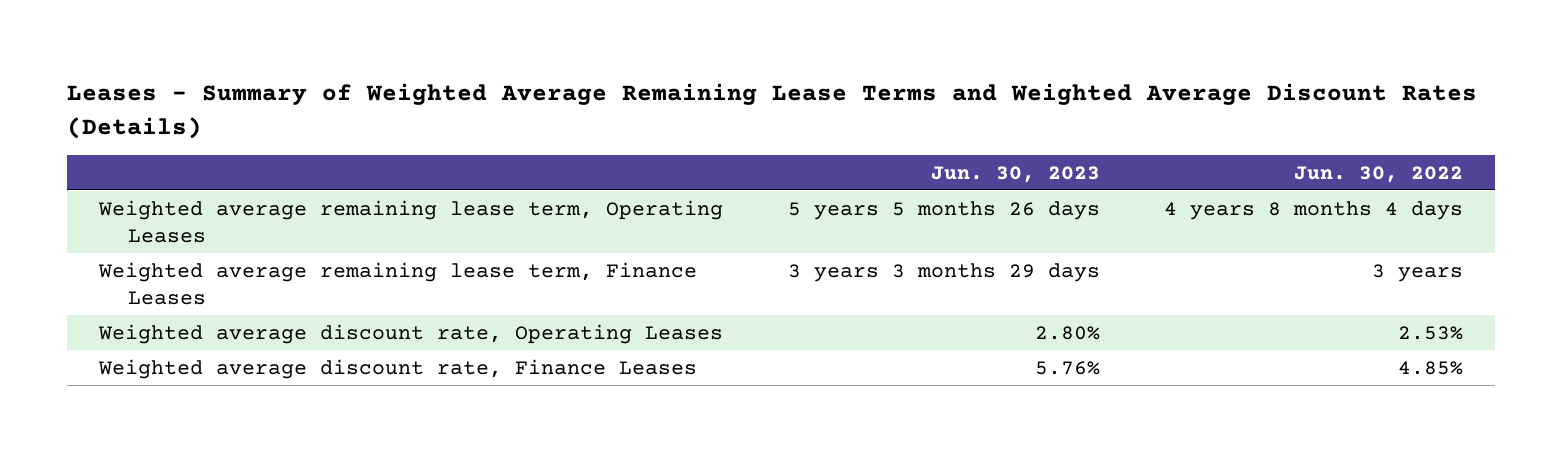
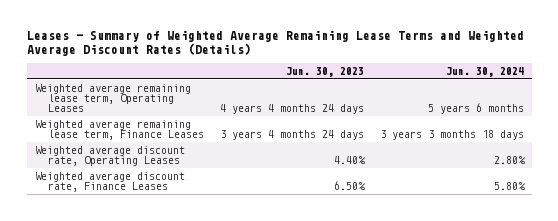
- | Jun. 30, 2023 | Jun. 30, 2022
+ | Jun. 30, 2023 | Jun. 30, 2024
- Weighted average remaining lease term, Operating Leases | 5 years 5 months 26 days | 4 years 8 months 4 days
- Weighted average remaining lease term, Finance Leases | 3 years 3 months 29 days | 3 years
- Weighted average discount rate, Operating Leases | 2.80% | 2.53%
- Weighted average discount rate, Finance Leases | 5.76% | 4.85%
+ Weighted average remaining lease term, Operating Leases | 4 years 4 months 24 days | 5 years 6 months
+ Weighted average remaining lease term, Finance Leases | 3 years 4 months 24 days | 3 years 3 months 18 days
+ Weighted average discount rate, Operating Leases | 4.40% | 2.80%
+ Weighted average discount rate, Finance Leases | 6.50% | 5.80%

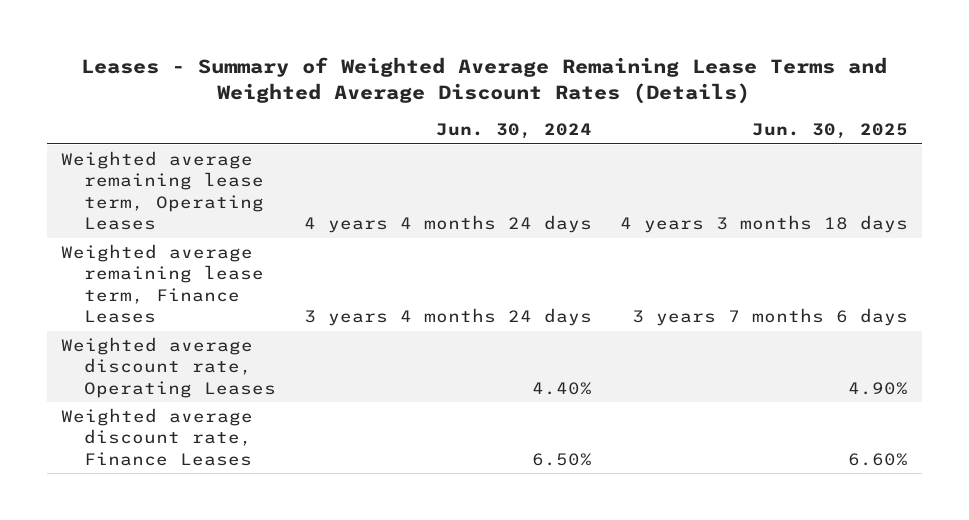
- | Jun. 30, 2023 | Jun. 30, 2024
+ | Jun. 30, 2024 | Jun. 30, 2025
- Weighted average remaining lease term, Operating Leases | 4 years 4 months 24 days | 5 years 6 months
- Weighted average remaining lease term, Finance Leases | 3 years 4 months 24 days | 3 years 3 months 18 days
- Weighted average discount rate, Operating Leases | 4.40% | 2.80%
- Weighted average discount rate, Finance Leases | 6.50% | 5.80%
+ Weighted average remaining lease term, Operating Leases | 4 years 4 months 24 days | 4 years 3 months 18 days
+ Weighted average remaining lease term, Finance Leases | 3 years 4 months 24 days | 3 years 7 months 6 days
+ Weighted average discount rate, Operating Leases | 4.40% | 4.90%
+ Weighted average discount rate, Finance Leases | 6.50% | 6.60%

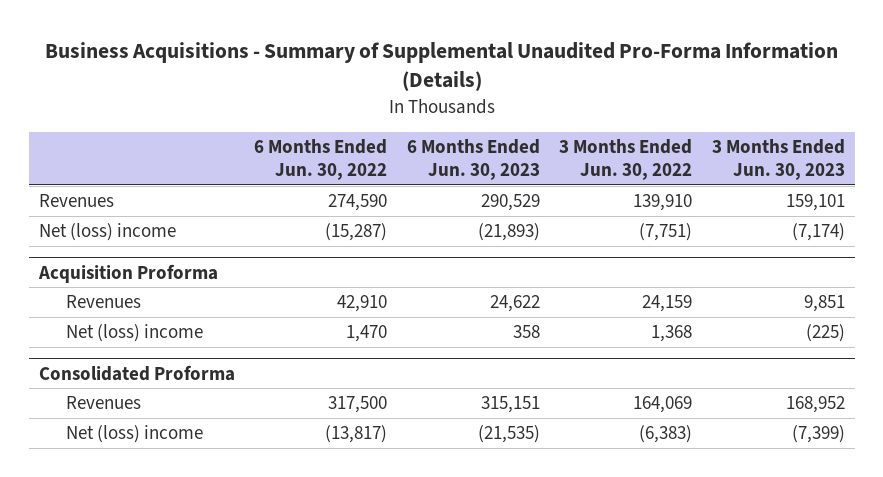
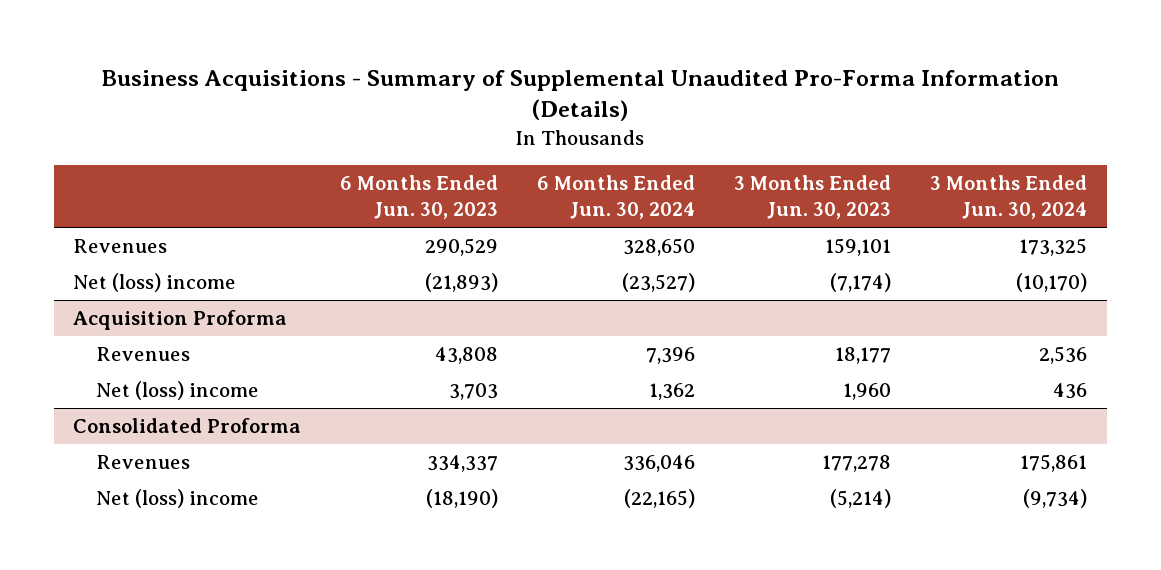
- | 6 Months Ended Jun. 30, 2022 | 6 Months Ended Jun. 30, 2023 | 3 Months Ended Jun. 30, 2022 | 3 Months Ended Jun. 30, 2023
+ | 6 Months Ended Jun. 30, 2023 | 6 Months Ended Jun. 30, 2024 | 3 Months Ended Jun. 30, 2023 | 3 Months Ended Jun. 30, 2024
@ Acquisition Proforma
- Revenues | 42,910 | 24,622 | 24,159 | 9,851
- Net (loss) income | 1,470 | 358 | 1,368 | (225)
+ Revenues | 43,808 | 7,396 | 18,177 | 2,536
+ Net (loss) income | 3,703 | 1,362 | 1,960 | 436
@ Consolidated Proforma
- Revenues | 317,500 | 315,151 | 164,069 | 168,952
- Net (loss) income | (13,817) | (21,535) | (6,383) | (7,399)
+ Revenues | 334,337 | 336,046 | 177,278 | 175,861
+ Net (loss) income | (18,190) | (22,165) | (5,214) | (9,734)

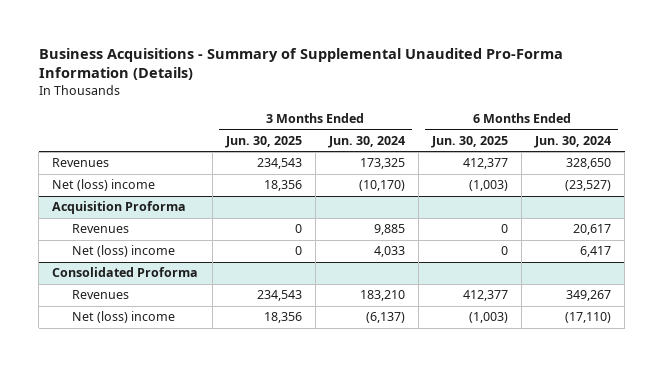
- | 6 Months Ended Jun. 30, 2023 | 6 Months Ended Jun. 30, 2024 | 3 Months Ended Jun. 30, 2023 | 3 Months Ended Jun. 30, 2024
+ | 3 Months Ended Jun. 30, 2025 | 3 Months Ended Jun. 30, 2024 | 6 Months Ended Jun. 30, 2025 | 6 Months Ended Jun. 30, 2024
@ Acquisition Proforma
- Revenues | 43,808 | 7,396 | 18,177 | 2,536
- Net (loss) income | 3,703 | 1,362 | 1,960 | 436
+ Revenues | 0 | 9,885 | 0 | 20,617
+ Net (loss) income | 0 | 4,033 | 0 | 6,417
@ Consolidated Proforma
- Revenues | 334,337 | 336,046 | 177,278 | 175,861
- Net (loss) income | (18,190) | (22,165) | (5,214) | (9,734)
+ Revenues | 234,543 | 183,210 | 412,377 | 349,267
+ Net (loss) income | 18,356 | (6,137) | (1,003) | (17,110)

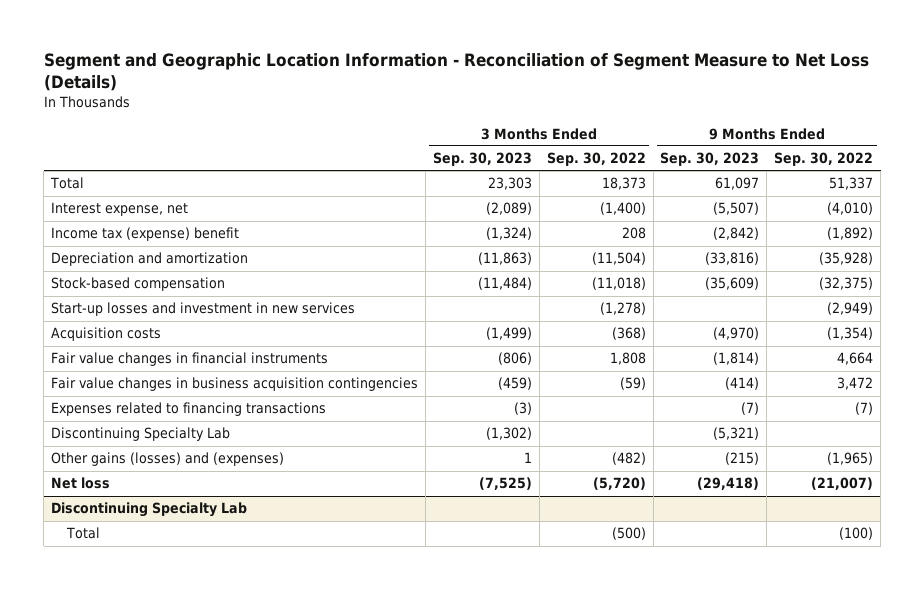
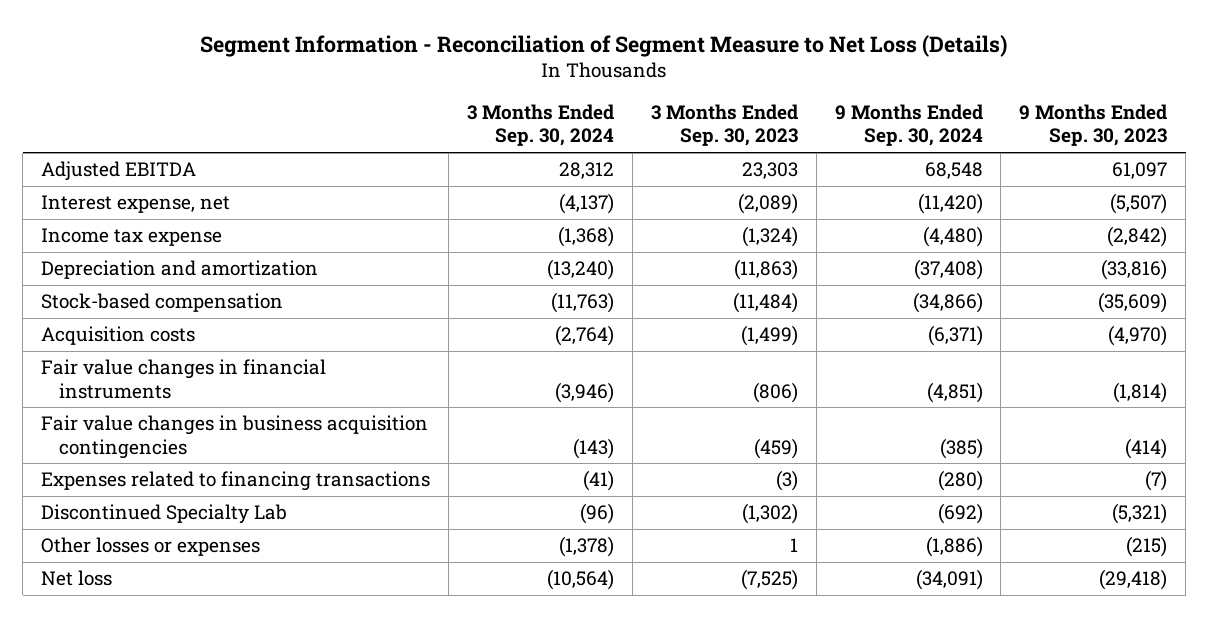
- Segment and Geographic Location Information - Reconciliation of Segment Measure to Net Loss (Details)
+ Segment Information - Reconciliation of Segment Measure to Net Loss (Details)
- | 3 Months Ended Sep. 30, 2023 | 3 Months Ended Sep. 30, 2022 | 9 Months Ended Sep. 30, 2023 | 9 Months Ended Sep. 30, 2022
+ | 3 Months Ended Sep. 30, 2024 | 3 Months Ended Sep. 30, 2023 | 9 Months Ended Sep. 30, 2024 | 9 Months Ended Sep. 30, 2023
- Total | 23,303 | 18,373 | 61,097 | 51,337
+ Adjusted EBITDA | 28,312 | 23,303 | 68,548 | 61,097
- Income tax (expense) benefit | (1,324) | 208 | (2,842) | (1,892)
+ Income tax expense | (1,368) | (1,324) | (4,480) | (2,842)
- Start-up losses and investment in new services | | (1,278) | | (2,949)
- Discontinuing Specialty Lab | (1,302) | | (5,321) |
- Other gains (losses) and (expenses) | 1 | (482) | (215) | (1,965)
+ Discontinued Specialty Lab | (96) | (1,302) | (692) | (5,321)
+ Other losses or expenses | (1,378) | 1 | (1,886) | (215)
- Discontinuing Specialty Lab
- Total | | (500) | | (100)

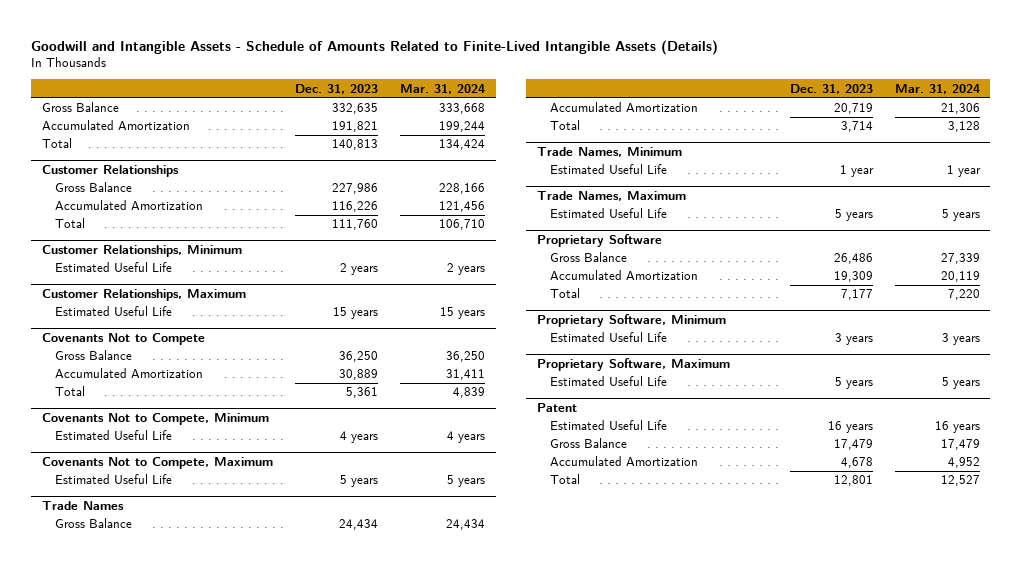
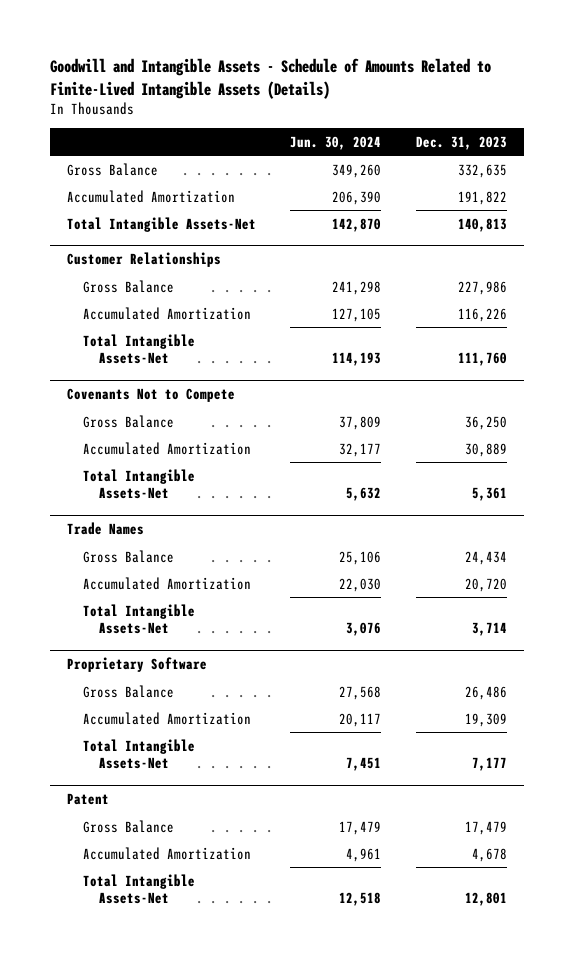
- | Dec. 31, 2023 | Mar. 31, 2024
+ | Jun. 30, 2024 | Dec. 31, 2023
- Accumulated Amortization | 191,821 | 199,244
- Total | 140,813 | 134,424
+ Accumulated Amortization | 206,390 | 191,822
+ Total Intangible Assets-Net | 142,870 | 140,813
@ Customer Relationships
- Total | 111,760 | 106,710
- Customer Relationships, Minimum
- Estimated Useful Life | 2 years | 2 years
- Customer Relationships, Maximum
- Estimated Useful Life | 15 years | 15 years
@ Customer Relationships
+ Total Intangible Assets-Net | 114,193 | 111,760
@ Covenants Not to Compete
- Total | 5,361 | 4,839
- Covenants Not to Compete, Minimum
- Estimated Useful Life | 4 years | 4 years
- Covenants Not to Compete, Maximum
- Estimated Useful Life | 5 years | 5 years
@ Covenants Not to Compete
+ Total Intangible Assets-Net | 5,632 | 5,361
@ Trade Names
- Accumulated Amortization | 20,719 | 21,306
- Total | 3,714 | 3,128
- Trade Names, Minimum
- Estimated Useful Life | 1 year | 1 year
- Trade Names, Maximum
- Estimated Useful Life | 5 years | 5 years
@ Trade Names
+ Accumulated Amortization | 22,030 | 20,720
+ Total Intangible Assets-Net | 3,076 | 3,714
@ Proprietary Software
- Total | 7,177 | 7,220
- Proprietary Software, Minimum
- Estimated Useful Life | 3 years | 3 years
- Proprietary Software, Maximum
- Estimated Useful Life | 5 years | 5 years
@ Proprietary Software
+ Total Intangible Assets-Net | 7,451 | 7,177
@ Patent
- Estimated Useful Life | 16 years | 16 years
- Total | 12,801 | 12,527
+ Total Intangible Assets-Net | 12,518 | 12,801

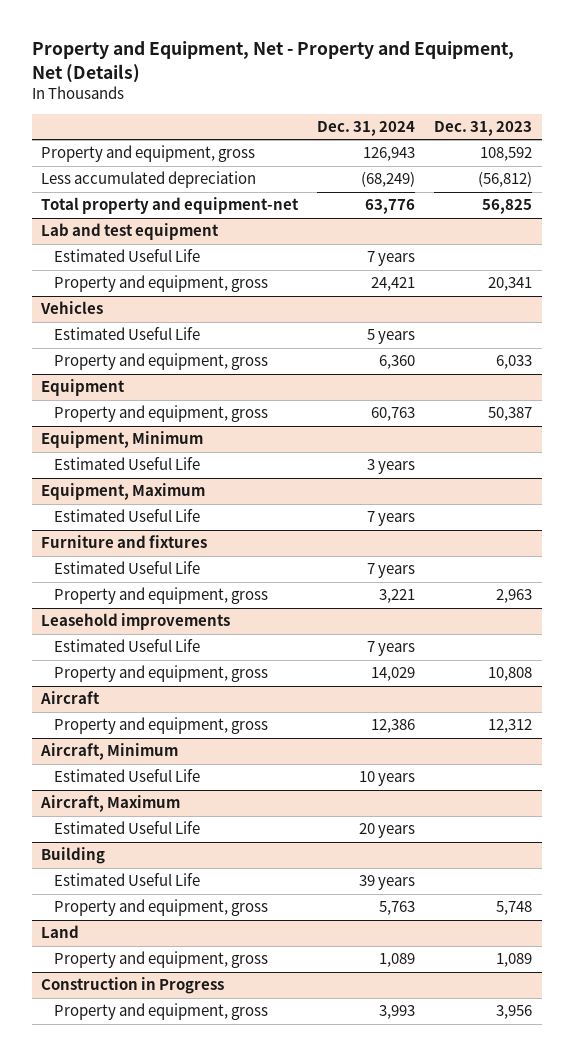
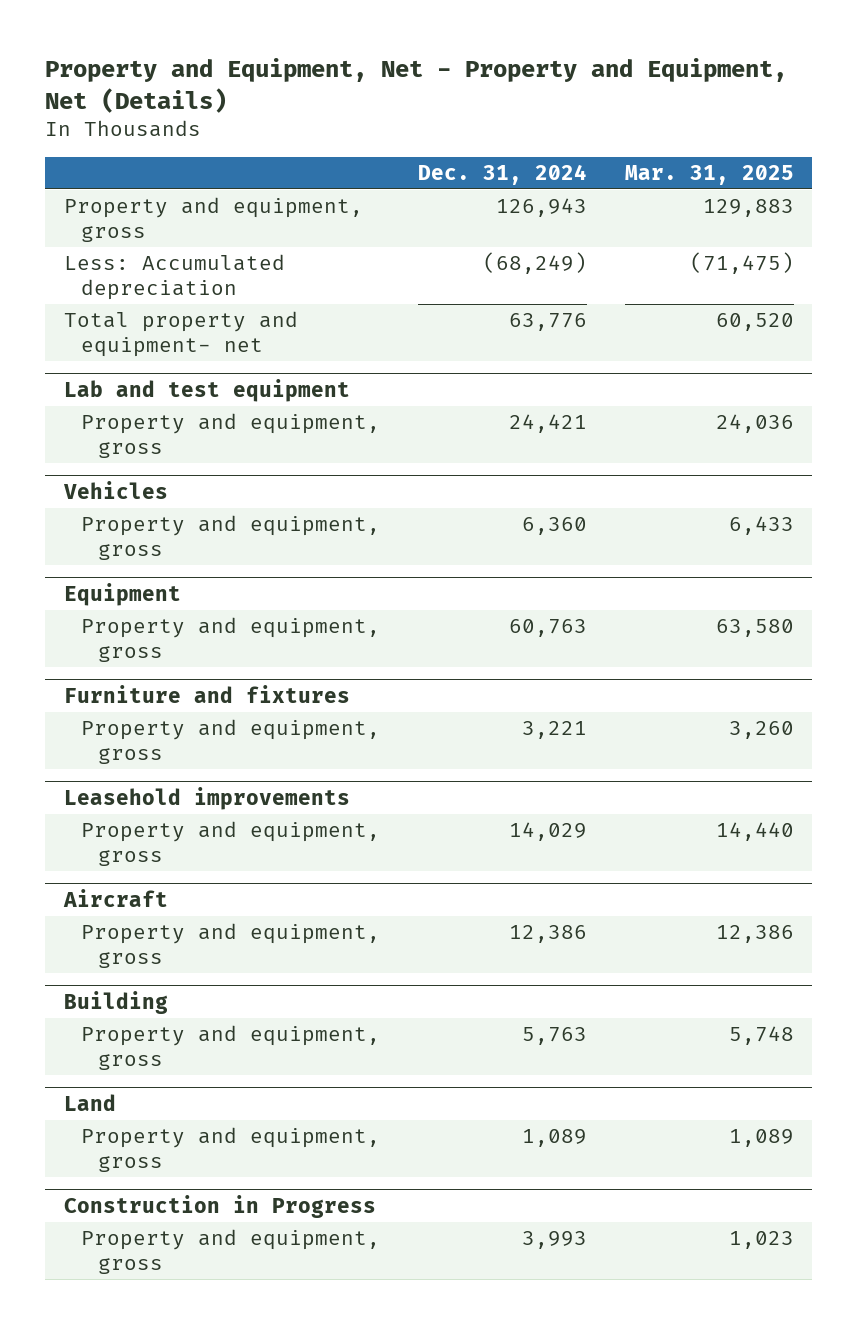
- | Dec. 31, 2024 | Dec. 31, 2023
+ | Dec. 31, 2024 | Mar. 31, 2025
- Less accumulated depreciation | (68,249) | (56,812)
- Total property and equipment-net | 63,776 | 56,825
+ Less: Accumulated depreciation | (68,249) | (71,475)
+ Total property and equipment- net | 63,776 | 60,520
@ Lab and test equipment
- Estimated Useful Life | 7 years |
@ Vehicles
- Estimated Useful Life | 5 years |
- Equipment, Minimum
- Estimated Useful Life | 3 years |
- Equipment, Maximum
- Estimated Useful Life | 7 years |
@ Furniture and fixtures
- Estimated Useful Life | 7 years |
@ Leasehold improvements
- Estimated Useful Life | 7 years |
- Aircraft, Minimum
- Estimated Useful Life | 10 years |
- Aircraft, Maximum
- Estimated Useful Life | 20 years |
@ Building
- Estimated Useful Life | 39 years |

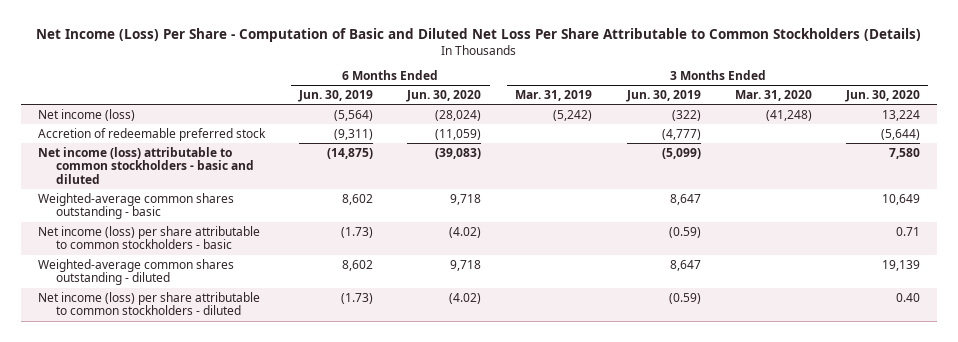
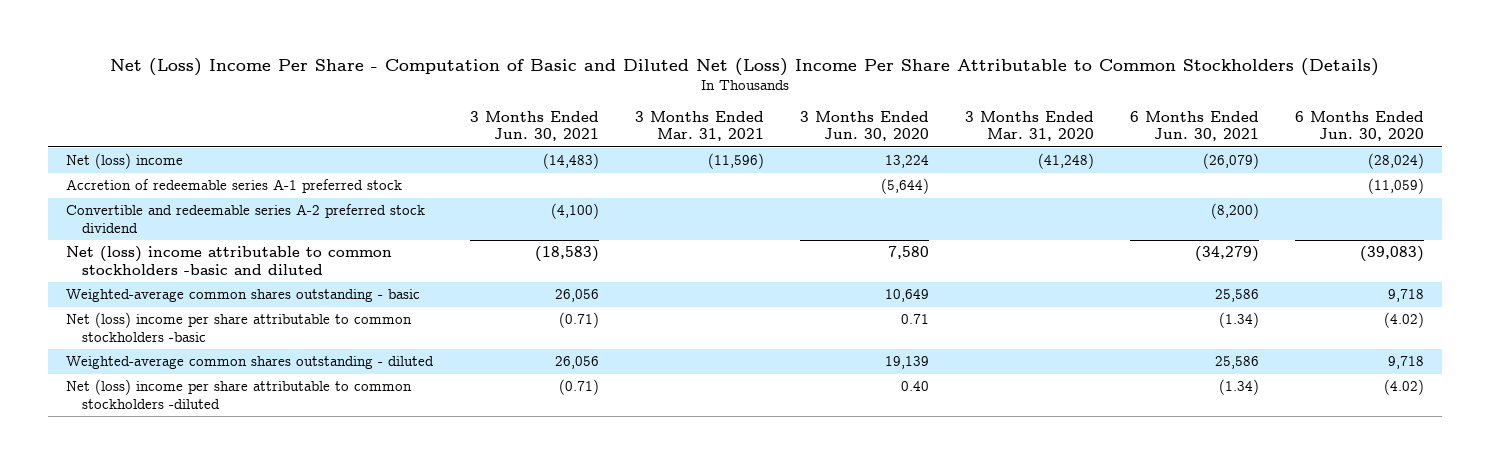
- Net Income (Loss) Per Share - Computation of Basic and Diluted Net Loss Per Share Attributable to Common Stockholders (Details)
+ Net (Loss) Income Per Share - Computation of Basic and Diluted Net (Loss) Income Per Share Attributable to Common Stockholders (Details)
- | 6 Months Ended Jun. 30, 2019 | 6 Months Ended Jun. 30, 2020 | 3 Months Ended Mar. 31, 2019 | 3 Months Ended Jun. 30, 2019 | 3 Months Ended Mar. 31, 2020 | 3 Months Ended Jun. 30, 2020
+ | 3 Months Ended Jun. 30, 2021 | 3 Months Ended Mar. 31, 2021 | 3 Months Ended Jun. 30, 2020 | 3 Months Ended Mar. 31, 2020 | 6 Months Ended Jun. 30, 2021 | 6 Months Ended Jun. 30, 2020
- Net income (loss) | (5,564) | (28,024) | (5,242) | (322) | (41,248) | 13,224
- Accretion of redeemable preferred stock | (9,311) | (11,059) | | (4,777) | | (5,644)
- Net income (loss) attributable to common stockholders - basic and diluted | (14,875) | (39,083) | | (5,099) | | 7,580
+ Net (loss) income | (14,483) | (11,596) | 13,224 | (41,248) | (26,079) | (28,024)
+ Accretion of redeemable series A-1 preferred stock | | | (5,644) | | | (11,059)
+ Convertible and redeemable series A-2 preferred stock dividend | (4,100) | | | | (8,200) |
+ Net (loss) income attributable to common stockholders -basic and diluted | (18,583) | | 7,580 | | (34,279) | (39,083)
- Net income (loss) per share attributable to common stockholders - basic | (1.73) | (4.02) | | (0.59) | | 0.71
+ Net (loss) income per share attributable to common stockholders -basic | (0.71) | | 0.71 | | (1.34) | (4.02)
- Net income (loss) per share attributable to common stockholders - diluted | (1.73) | (4.02) | | (0.59) | | 0.40
+ Net (loss) income per share attributable to common stockholders -diluted | (0.71) | | 0.40 | | (1.34) | (4.02)

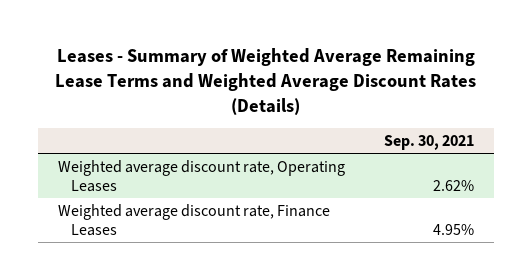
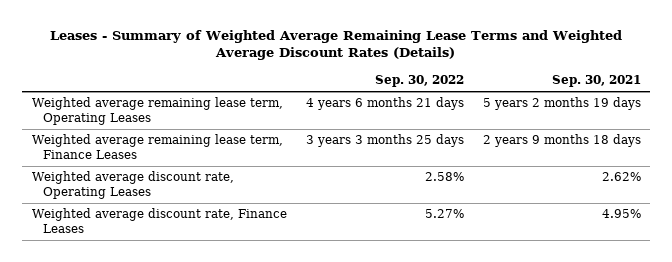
- | Sep. 30, 2021
+ | Sep. 30, 2022 | Sep. 30, 2021
+ Weighted average remaining lease term, Operating Leases | 4 years 6 months 21 days | 5 years 2 months 19 days
+ Weighted average remaining lease term, Finance Leases | 3 years 3 months 25 days | 2 years 9 months 18 days

